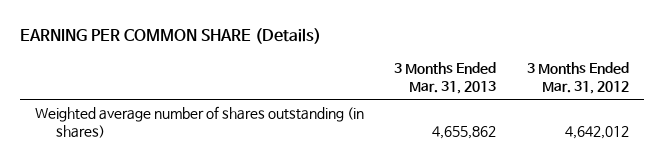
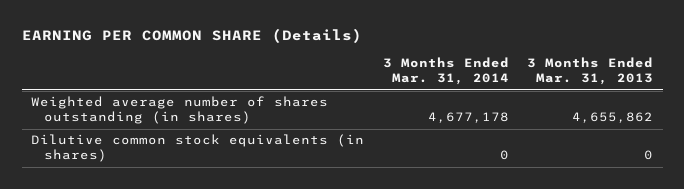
- | 3 Months Ended Mar. 31, 2013 | 3 Months Ended Mar. 31, 2012
+ | 3 Months Ended Mar. 31, 2014 | 3 Months Ended Mar. 31, 2013
+ Dilutive common stock equivalents (in shares) | 0 | 0

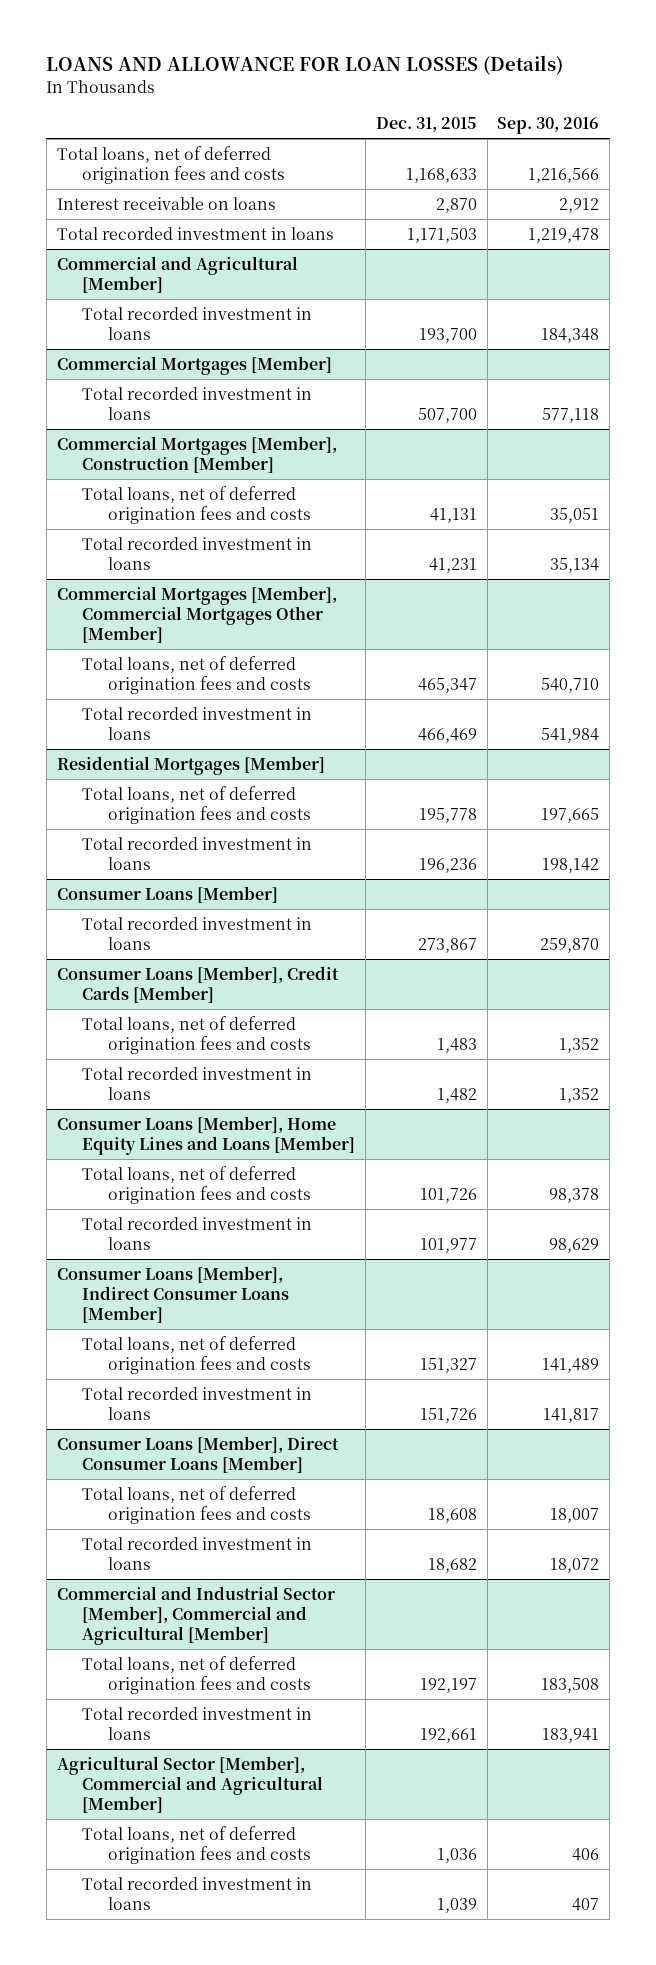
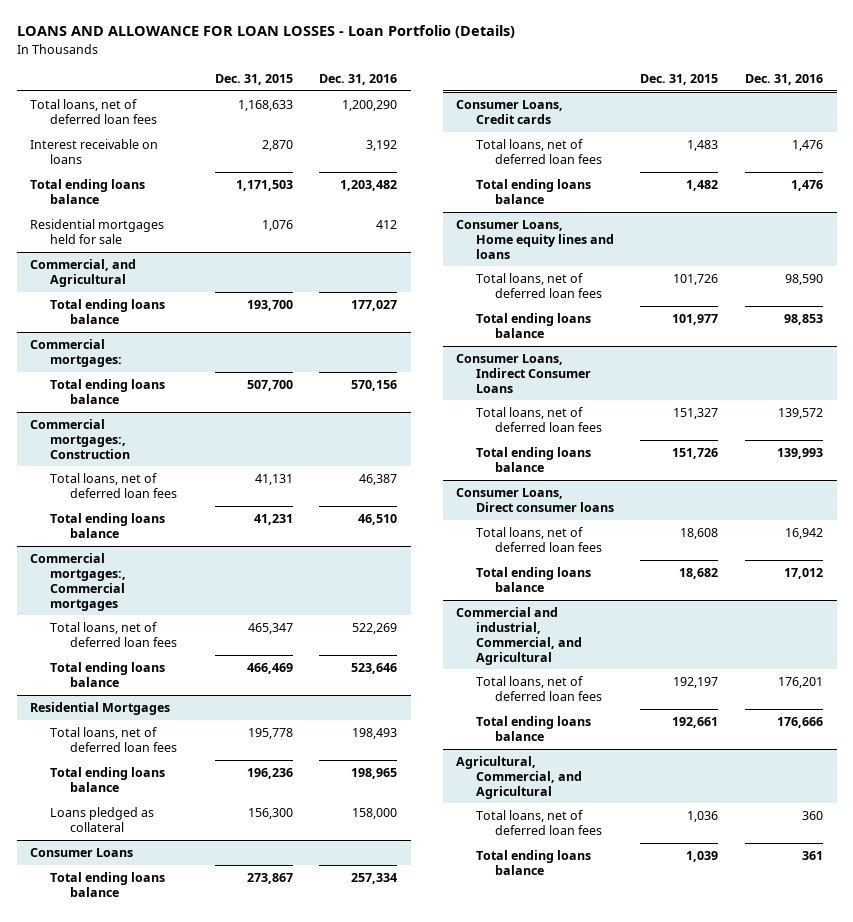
- LOANS AND ALLOWANCE FOR LOAN LOSSES (Details)
+ LOANS AND ALLOWANCE FOR LOAN LOSSES - Loan Portfolio (Details)
- | Dec. 31, 2015 | Sep. 30, 2016
+ | Dec. 31, 2015 | Dec. 31, 2016
- Total loans, net of deferred origination fees and costs | 1,168,633 | 1,216,566
+ Total loans, net of deferred loan fees | 1,168,633 | 1,200,290
- Total recorded investment in loans | 1,171,503 | 1,219,478
- Commercial and Agricultural [Member]
- Total recorded investment in loans | 193,700 | 184,348
- Commercial Mortgages [Member]
- Total recorded investment in loans | 507,700 | 577,118
- Commercial Mortgages [Member], Construction [Member]
- Total loans, net of deferred origination fees and costs | 41,131 | 35,051
- Total recorded investment in loans | 41,231 | 35,134
- Commercial Mortgages [Member], Commercial Mortgages Other [Member]
- Total loans, net of deferred origination fees and costs | 465,347 | 540,710
- Total recorded investment in loans | 466,469 | 541,984
- Residential Mortgages [Member]
- Total loans, net of deferred origination fees and costs | 195,778 | 197,665
- Total recorded investment in loans | 196,236 | 198,142
- Consumer Loans [Member]
- Total recorded investment in loans | 273,867 | 259,870
- Consumer Loans [Member], Credit Cards [Member]
- Total loans, net of deferred origination fees and costs | 1,483 | 1,352
- Total recorded investment in loans | 1,482 | 1,352
- Consumer Loans [Member], Home Equity Lines and Loans [Member]
- Total loans, net of deferred origination fees and costs | 101,726 | 98,378
- Total recorded investment in loans | 101,977 | 98,629
- Consumer Loans [Member], Indirect Consumer Loans [Member]
- Total loans, net of deferred origination fees and costs | 151,327 | 141,489
- Total recorded investment in loans | 151,726 | 141,817
- Consumer Loans [Member], Direct Consumer Loans [Member]
- Total loans, net of deferred origination fees and costs | 18,608 | 18,007
- Total recorded investment in loans | 18,682 | 18,072
- Commercial and Industrial Sector [Member], Commercial and Agricultural [Member]
- Total loans, net of deferred origination fees and costs | 192,197 | 183,508
- Total recorded investment in loans | 192,661 | 183,941
- Agricultural Sector [Member], Commercial and Agricultural [Member]
- Total loans, net of deferred origination fees and costs | 1,036 | 406
- Total recorded investment in loans | 1,039 | 407
+ Total ending loans balance | 1,171,503 | 1,203,482
+ Residential mortgages held for sale | 1,076 | 412
+ Commercial, and Agricultural
+ Total ending loans balance | 193,700 | 177,027
+ Commercial mortgages:
+ Total ending loans balance | 507,700 | 570,156
+ Commercial mortgages:, Construction
+ Total loans, net of deferred loan fees | 41,131 | 46,387
+ Total ending loans balance | 41,231 | 46,510
+ Commercial mortgages:, Commercial mortgages
+ Total loans, net of deferred loan fees | 465,347 | 522,269
+ Total ending loans balance | 466,469 | 523,646
+ Residential Mortgages
+ Total loans, net of deferred loan fees | 195,778 | 198,493
+ Total ending loans balance | 196,236 | 198,965
+ Loans pledged as collateral | 156,300 | 158,000
+ Consumer Loans
+ Total ending loans balance | 273,867 | 257,334
+ Consumer Loans, Credit cards
+ Total loans, net of deferred loan fees | 1,483 | 1,476
+ Total ending loans balance | 1,482 | 1,476
+ Consumer Loans, Home equity lines and loans
+ Total loans, net of deferred loan fees | 101,726 | 98,590
+ Total ending loans balance | 101,977 | 98,853
+ Consumer Loans, Indirect Consumer Loans
+ Total loans, net of deferred loan fees | 151,327 | 139,572
+ Total ending loans balance | 151,726 | 139,993
+ Consumer Loans, Direct consumer loans
+ Total loans, net of deferred loan fees | 18,608 | 16,942
+ Total ending loans balance | 18,682 | 17,012
+ Commercial and industrial, Commercial, and Agricultural
+ Total loans, net of deferred loan fees | 192,197 | 176,201
+ Total ending loans balance | 192,661 | 176,666
+ Agricultural, Commercial, and Agricultural
+ Total loans, net of deferred loan fees | 1,036 | 360
+ Total ending loans balance | 1,039 | 361

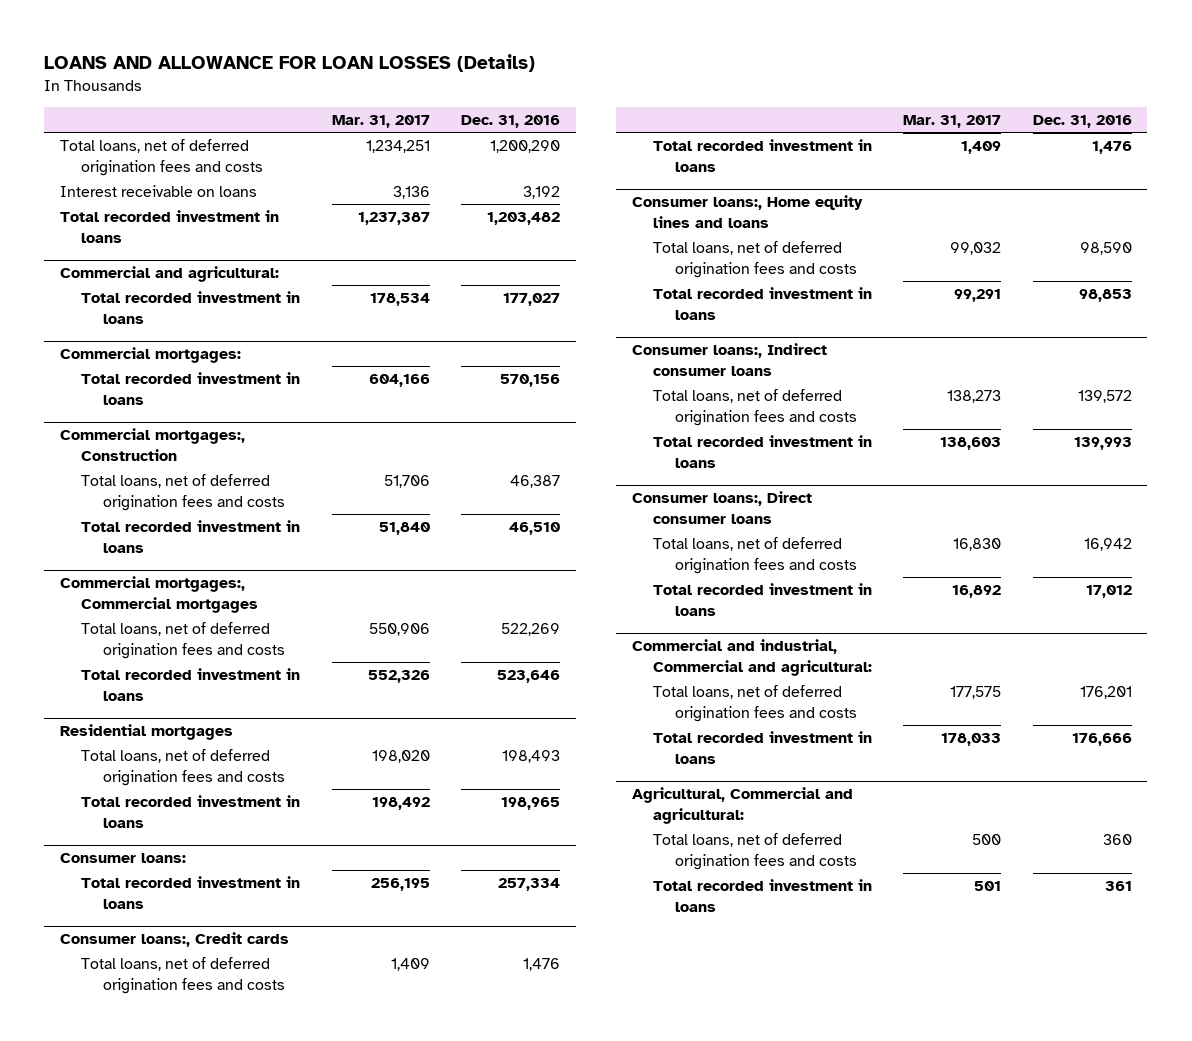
- LOANS AND ALLOWANCE FOR LOAN LOSSES - Loan Portfolio (Details)
+ LOANS AND ALLOWANCE FOR LOAN LOSSES (Details)
- | Dec. 31, 2015 | Dec. 31, 2016
+ | Mar. 31, 2017 | Dec. 31, 2016
- Total loans, net of deferred loan fees | 1,168,633 | 1,200,290
+ Total loans, net of deferred origination fees and costs | 1,234,251 | 1,200,290
- Total ending loans balance | 1,171,503 | 1,203,482
- Residential mortgages held for sale | 1,076 | 412
- Commercial, and Agricultural
- Total ending loans balance | 193,700 | 177,027
+ Total recorded investment in loans | 1,237,387 | 1,203,482
+ Commercial and agricultural:
+ Total recorded investment in loans | 178,534 | 177,027
@ Commercial mortgages:
- Total ending loans balance | 507,700 | 570,156
+ Total recorded investment in loans | 604,166 | 570,156
@ Commercial mortgages:, Construction
- Total loans, net of deferred loan fees | 41,131 | 46,387
- Total ending loans balance | 41,231 | 46,510
+ Total loans, net of deferred origination fees and costs | 51,706 | 46,387
+ Total recorded investment in loans | 51,840 | 46,510
@ Commercial mortgages:, Commercial mortgages
- Total loans, net of deferred loan fees | 465,347 | 522,269
- Total ending loans balance | 466,469 | 523,646
- Residential Mortgages
- Total loans, net of deferred loan fees | 195,778 | 198,493
- Total ending loans balance | 196,236 | 198,965
- Loans pledged as collateral | 156,300 | 158,000
- Consumer Loans
- Total ending loans balance | 273,867 | 257,334
- Consumer Loans, Credit cards
- Total loans, net of deferred loan fees | 1,483 | 1,476
- Total ending loans balance | 1,482 | 1,476
- Consumer Loans, Home equity lines and loans
- Total loans, net of deferred loan fees | 101,726 | 98,590
- Total ending loans balance | 101,977 | 98,853
- Consumer Loans, Indirect Consumer Loans
- Total loans, net of deferred loan fees | 151,327 | 139,572
- Total ending loans balance | 151,726 | 139,993
- Consumer Loans, Direct consumer loans
- Total loans, net of deferred loan fees | 18,608 | 16,942
- Total ending loans balance | 18,682 | 17,012
- Commercial and industrial, Commercial, and Agricultural
- Total loans, net of deferred loan fees | 192,197 | 176,201
- Total ending loans balance | 192,661 | 176,666
- Agricultural, Commercial, and Agricultural
- Total loans, net of deferred loan fees | 1,036 | 360
- Total ending loans balance | 1,039 | 361
@ Commercial mortgages:, Commercial mortgages
+ Total loans, net of deferred origination fees and costs | 550,906 | 522,269
+ Total recorded investment in loans | 552,326 | 523,646
+ Residential mortgages
+ Total loans, net of deferred origination fees and costs | 198,020 | 198,493
+ Total recorded investment in loans | 198,492 | 198,965
+ Consumer loans:
+ Total recorded investment in loans | 256,195 | 257,334
+ Consumer loans:, Credit cards
+ Total loans, net of deferred origination fees and costs | 1,409 | 1,476
+ Total recorded investment in loans | 1,409 | 1,476
+ Consumer loans:, Home equity lines and loans
+ Total loans, net of deferred origination fees and costs | 99,032 | 98,590
+ Total recorded investment in loans | 99,291 | 98,853
+ Consumer loans:, Indirect consumer loans
+ Total loans, net of deferred origination fees and costs | 138,273 | 139,572
+ Total recorded investment in loans | 138,603 | 139,993
+ Consumer loans:, Direct consumer loans
+ Total loans, net of deferred origination fees and costs | 16,830 | 16,942
+ Total recorded investment in loans | 16,892 | 17,012
+ Commercial and industrial, Commercial and agricultural:
+ Total loans, net of deferred origination fees and costs | 177,575 | 176,201
+ Total recorded investment in loans | 178,033 | 176,666
+ Agricultural, Commercial and agricultural:
+ Total loans, net of deferred origination fees and costs | 500 | 360
+ Total recorded investment in loans | 501 | 361

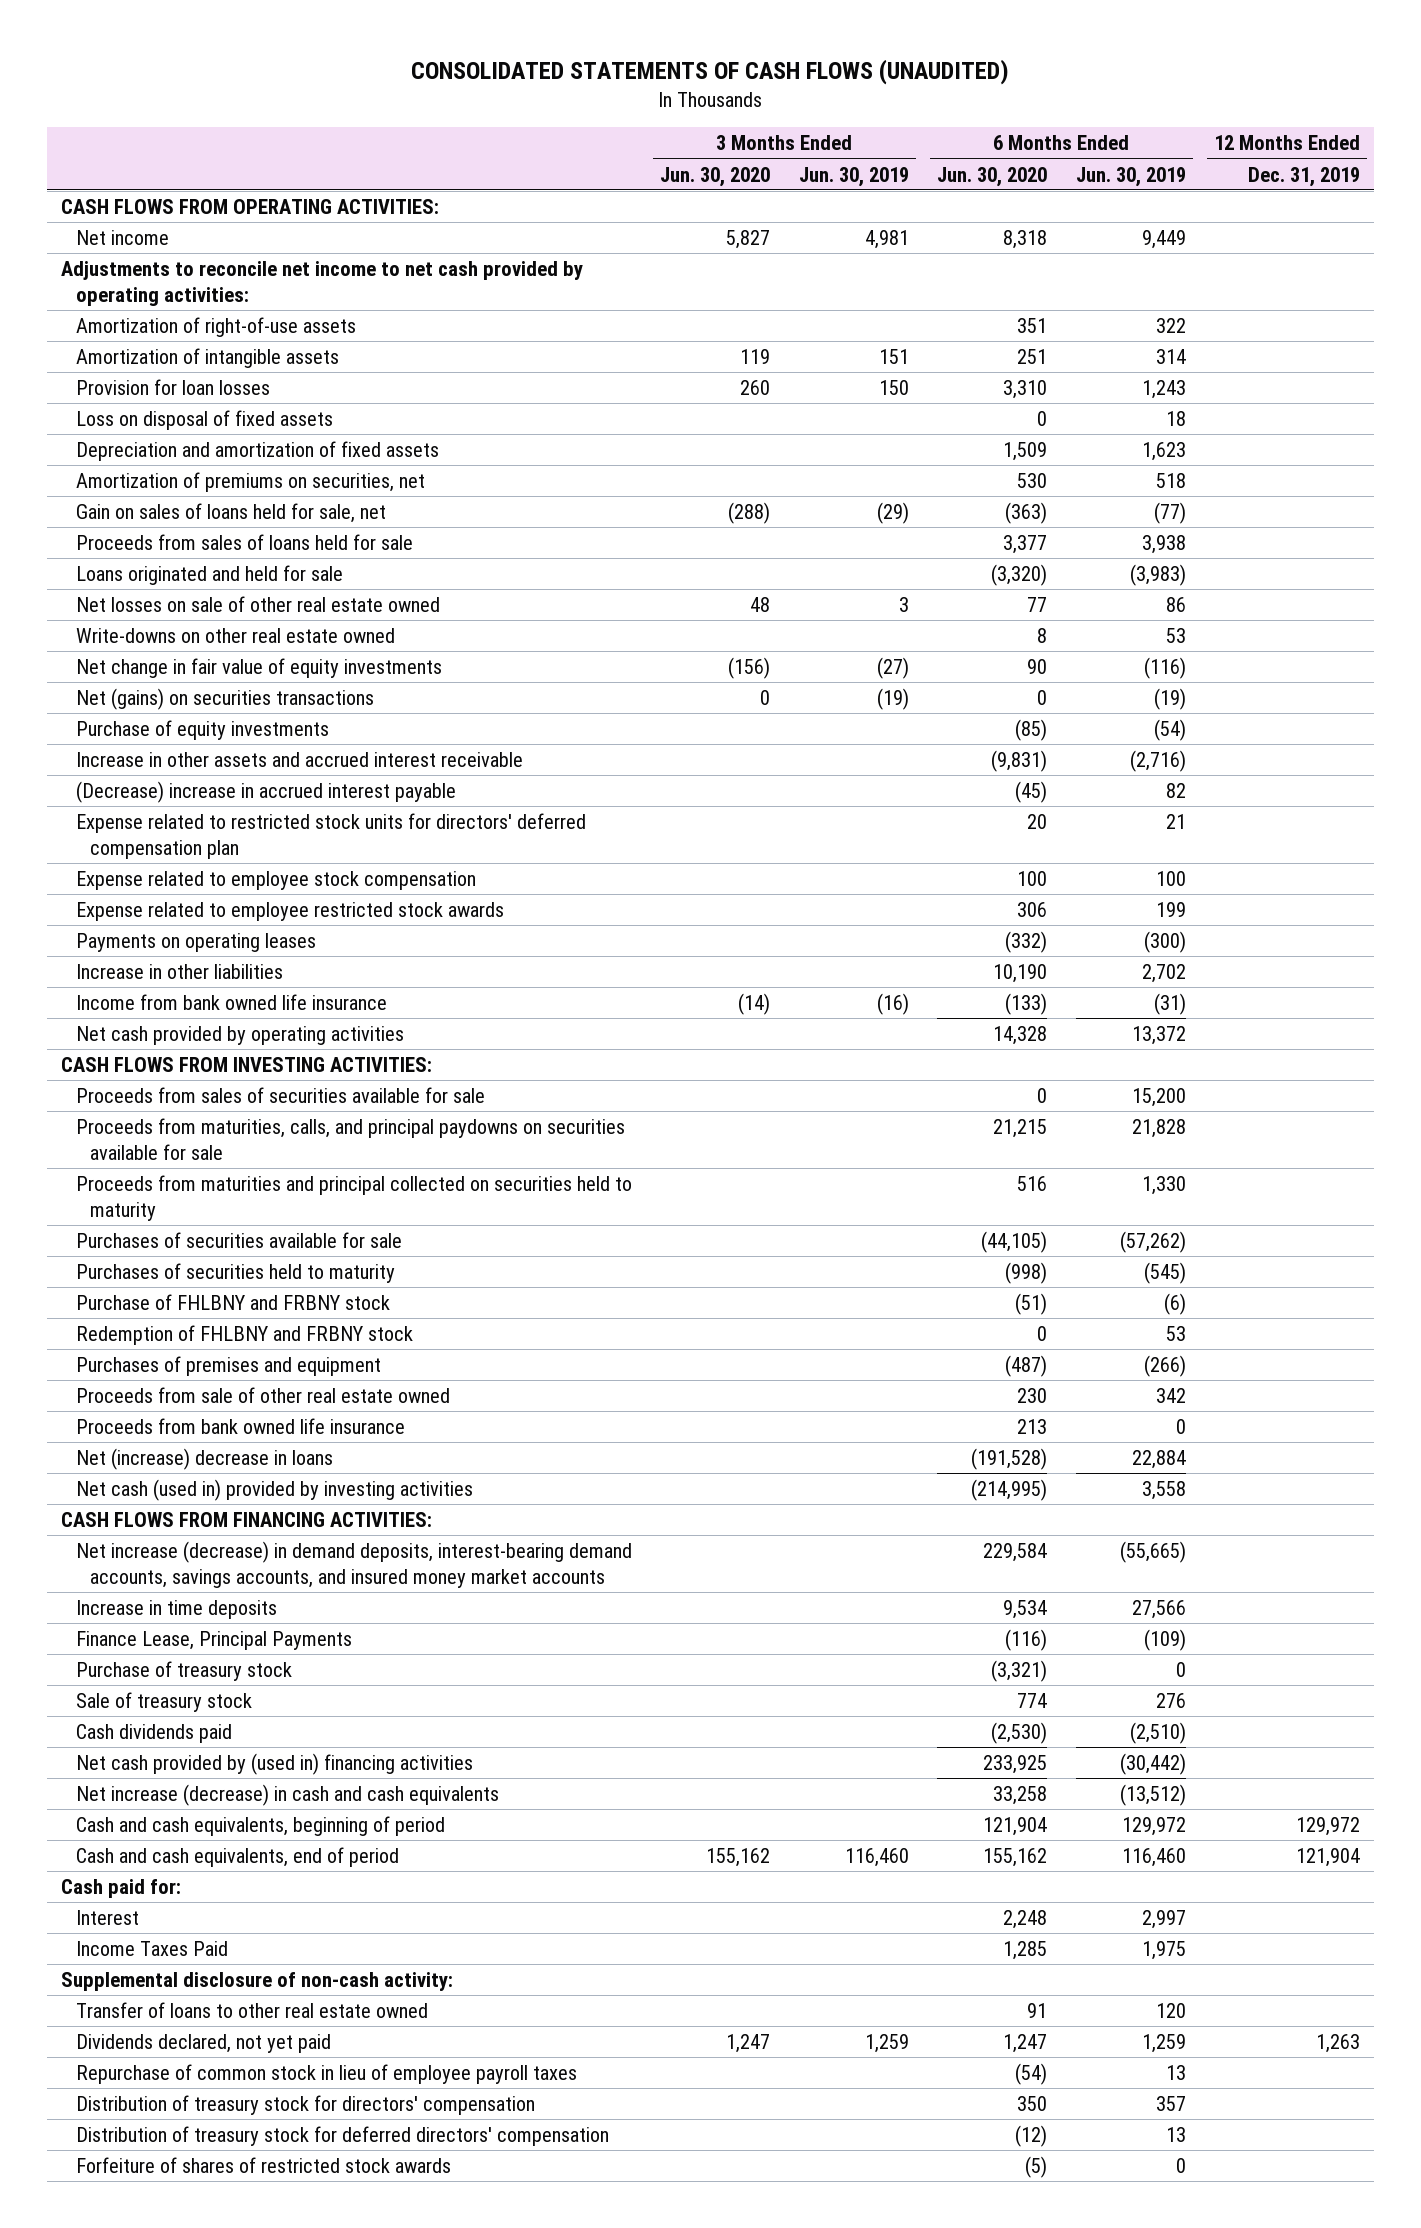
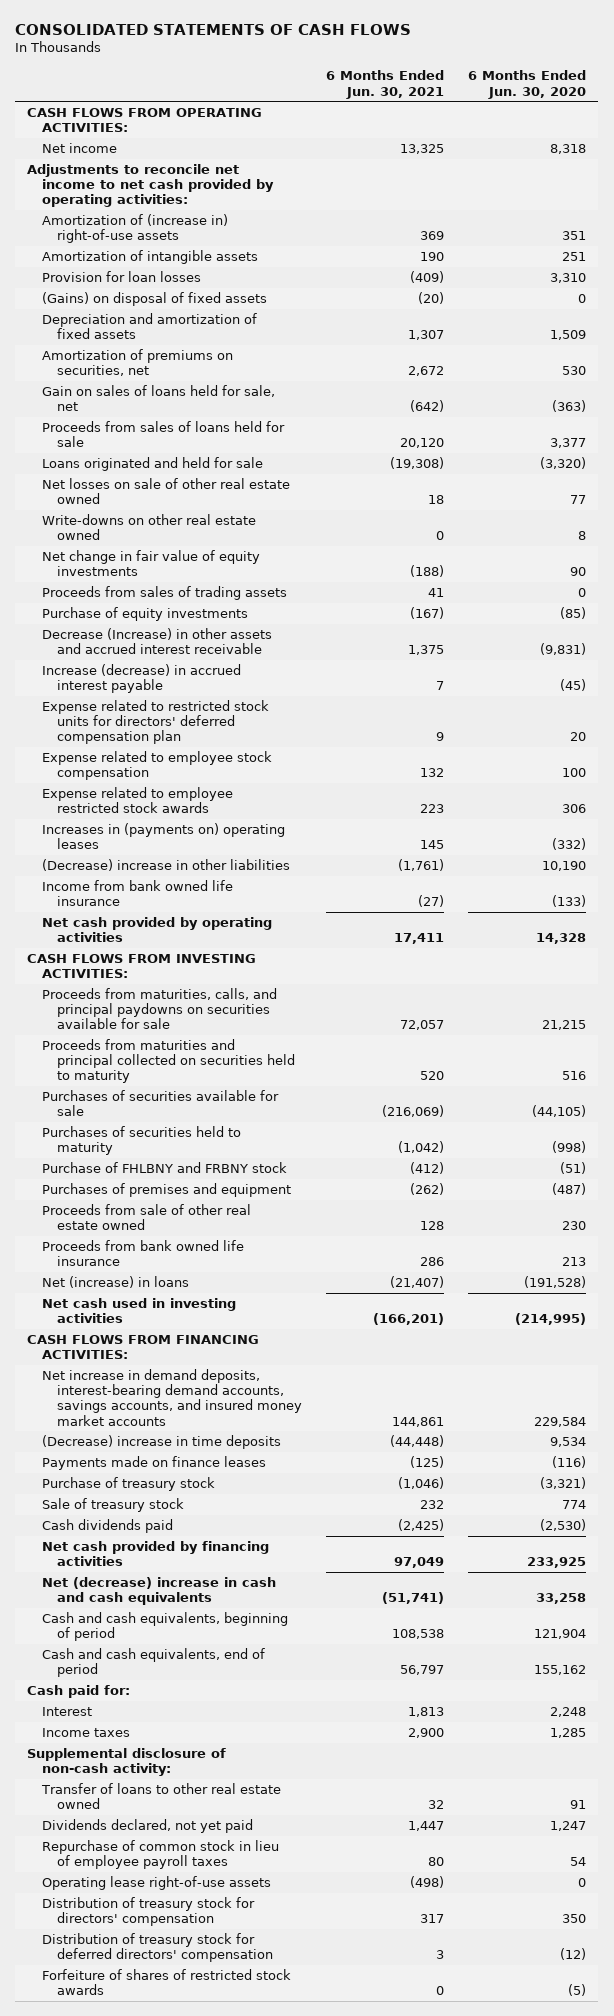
- CONSOLIDATED STATEMENTS OF CASH FLOWS (UNAUDITED)
+ CONSOLIDATED STATEMENTS OF CASH FLOWS
- | 3 Months Ended Jun. 30, 2020 | 3 Months Ended Jun. 30, 2019 | 6 Months Ended Jun. 30, 2020 | 6 Months Ended Jun. 30, 2019 | 12 Months Ended Dec. 31, 2019
+ | 6 Months Ended Jun. 30, 2021 | 6 Months Ended Jun. 30, 2020
- Amortization of right-of-use assets | | | 351 | 322 |
+ Amortization of (increase in) right-of-use assets | 369 | 351
- Loss on disposal of fixed assets | | | 0 | 18 |
+ (Gains) on disposal of fixed assets | (20) | 0
- Net (gains) on securities transactions | 0 | (19) | 0 | (19) |
+ Proceeds from sales of trading assets | 41 | 0
- Increase in other assets and accrued interest receivable | | | (9,831) | (2,716) |
- (Decrease) increase in accrued interest payable | | | (45) | 82 |
+ Decrease (Increase) in other assets and accrued interest receivable | 1,375 | (9,831)
+ Increase (decrease) in accrued interest payable | 7 | (45)
- Payments on operating leases | | | (332) | (300) |
- Increase in other liabilities | | | 10,190 | 2,702 |
+ Increases in (payments on) operating leases | 145 | (332)
+ (Decrease) increase in other liabilities | (1,761) | 10,190
- Proceeds from sales of securities available for sale | | | 0 | 15,200 |
- Redemption of FHLBNY and FRBNY stock | | | 0 | 53 |
- Net (increase) decrease in loans | | | (191,528) | 22,884 |
- Net cash (used in) provided by investing activities | | | (214,995) | 3,558 |
+ Net (increase) in loans | (21,407) | (191,528)
+ Net cash used in investing activities | (166,201) | (214,995)
- Net increase (decrease) in demand deposits, interest-bearing demand accounts, savings accounts, and insured money market accounts | | | 229,584 | (55,665) |
- Increase in time deposits | | | 9,534 | 27,566 |
- Finance Lease, Principal Payments | | | (116) | (109) |
+ Net increase in demand deposits, interest-bearing demand accounts, savings accounts, and insured money market accounts | 144,861 | 229,584
+ (Decrease) increase in time deposits | (44,448) | 9,534
+ Payments made on finance leases | (125) | (116)
- Net cash provided by (used in) financing activities | | | 233,925 | (30,442) |
- Net increase (decrease) in cash and cash equivalents | | | 33,258 | (13,512) |
+ Net cash provided by financing activities | 97,049 | 233,925
+ Net (decrease) increase in cash and cash equivalents | (51,741) | 33,258
- Income Taxes Paid | | | 1,285 | 1,975 |
+ Income taxes | 2,900 | 1,285
- Repurchase of common stock in lieu of employee payroll taxes | | | (54) | 13 |
+ Repurchase of common stock in lieu of employee payroll taxes | 80 | 54
+ Operating lease right-of-use assets | (498) | 0

